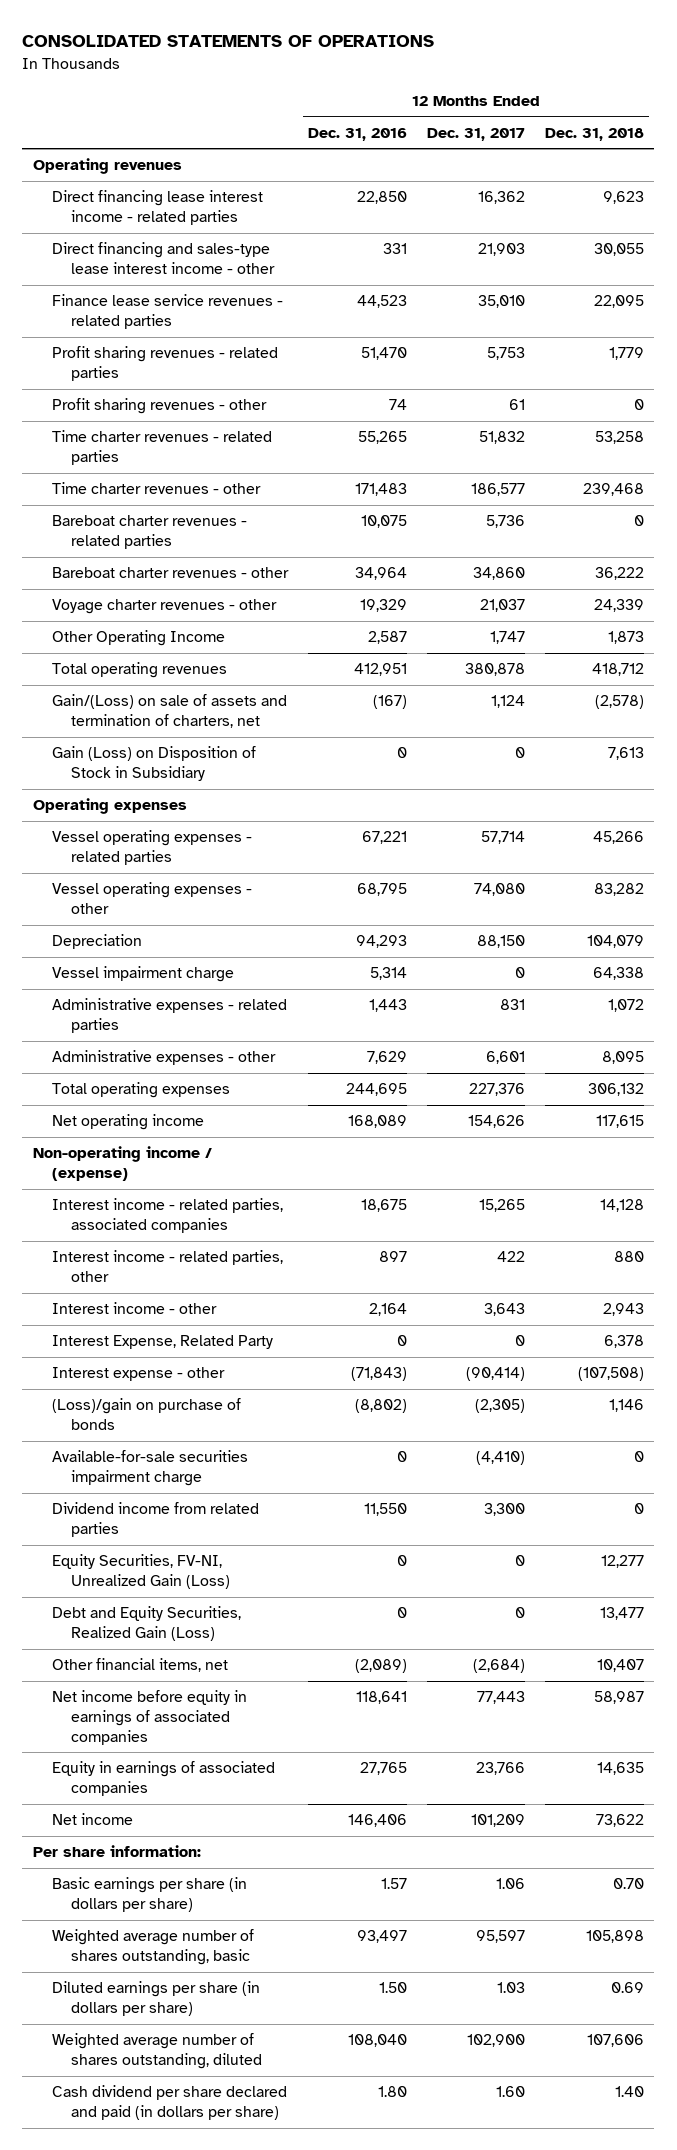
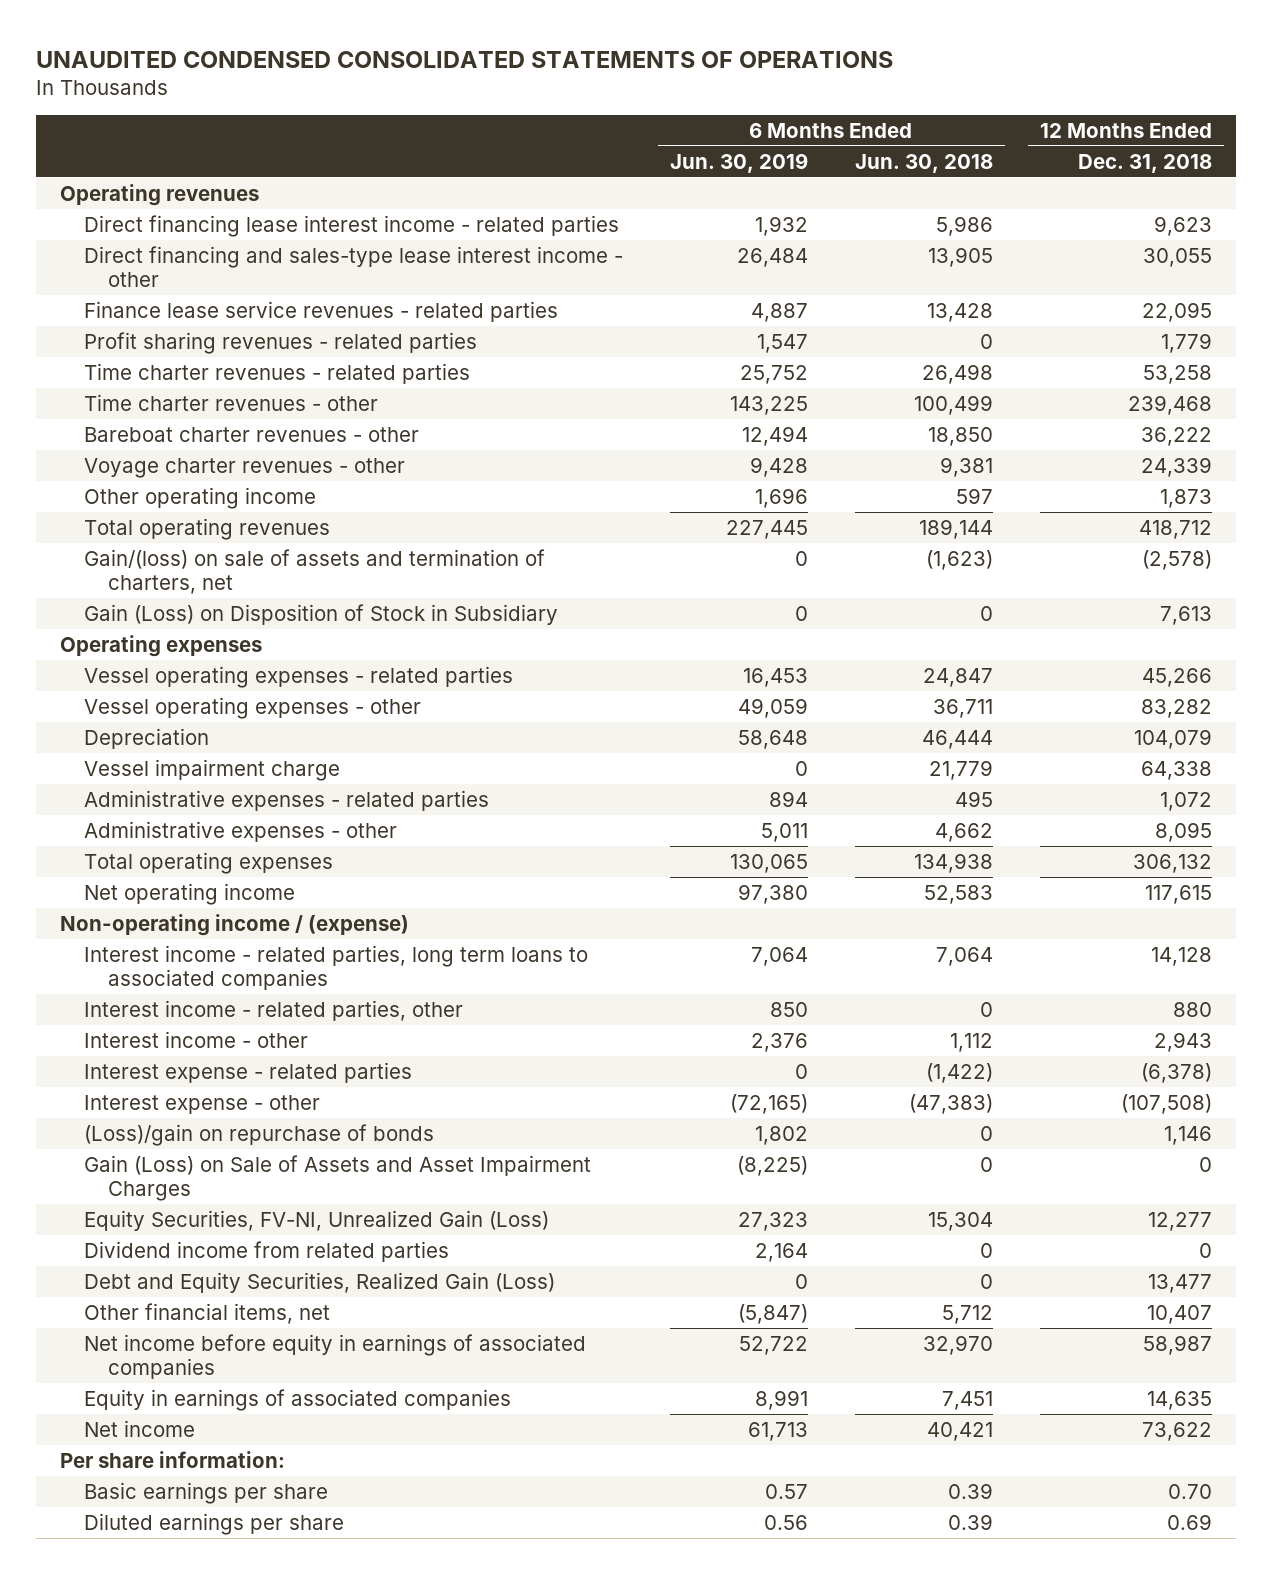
- CONSOLIDATED STATEMENTS OF OPERATIONS
+ UNAUDITED CONDENSED CONSOLIDATED STATEMENTS OF OPERATIONS
- | 12 Months Ended Dec. 31, 2016 | 12 Months Ended Dec. 31, 2017 | 12 Months Ended Dec. 31, 2018
+ | 6 Months Ended Jun. 30, 2019 | 6 Months Ended Jun. 30, 2018 | 12 Months Ended Dec. 31, 2018
- Profit sharing revenues - other | 74 | 61 | 0
- Bareboat charter revenues - related parties | 10,075 | 5,736 | 0
- Other Operating Income | 2,587 | 1,747 | 1,873
+ Other operating income | 1,696 | 597 | 1,873
- Gain/(Loss) on sale of assets and termination of charters, net | (167) | 1,124 | (2,578)
+ Gain/(loss) on sale of assets and termination of charters, net | 0 | (1,623) | (2,578)
- Interest income - related parties, associated companies | 18,675 | 15,265 | 14,128
+ Interest income - related parties, long term loans to associated companies | 7,064 | 7,064 | 14,128
- Interest Expense, Related Party | 0 | 0 | 6,378
+ Interest expense - related parties | 0 | (1,422) | (6,378)
- (Loss)/gain on purchase of bonds | (8,802) | (2,305) | 1,146
- Available-for-sale securities impairment charge | 0 | (4,410) | 0
+ (Loss)/gain on repurchase of bonds | 1,802 | 0 | 1,146
+ Gain (Loss) on Sale of Assets and Asset Impairment Charges | (8,225) | 0 | 0
moved down: Dividend income from related parties | 2,164 | 0 | 0
- Basic earnings per share (in dollars per share) | 1.57 | 1.06 | 0.70
- Weighted average number of shares outstanding, basic | 93,497 | 95,597 | 105,898
- Diluted earnings per share (in dollars per share) | 1.50 | 1.03 | 0.69
- Weighted average number of shares outstanding, diluted | 108,040 | 102,900 | 107,606
- Cash dividend per share declared and paid (in dollars per share) | 1.80 | 1.60 | 1.40
+ Basic earnings per share | 0.57 | 0.39 | 0.70
+ Diluted earnings per share | 0.56 | 0.39 | 0.69

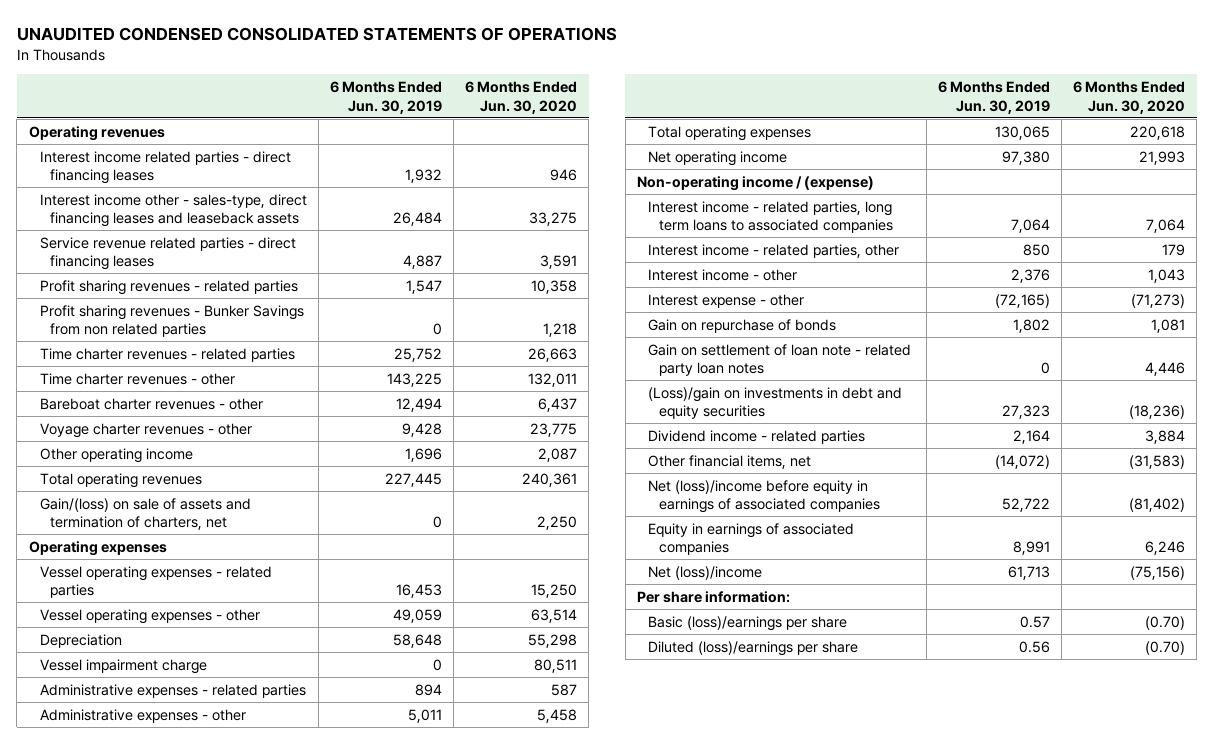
- | 6 Months Ended Jun. 30, 2019 | 6 Months Ended Jun. 30, 2018 | 12 Months Ended Dec. 31, 2018
+ | 6 Months Ended Jun. 30, 2019 | 6 Months Ended Jun. 30, 2020
- Direct financing lease interest income - related parties | 1,932 | 5,986 | 9,623
- Direct financing and sales-type lease interest income - other | 26,484 | 13,905 | 30,055
- Finance lease service revenues - related parties | 4,887 | 13,428 | 22,095
+ Interest income related parties - direct financing leases | 1,932 | 946
+ Interest income other - sales-type, direct financing leases and leaseback assets | 26,484 | 33,275
+ Service revenue related parties - direct financing leases | 4,887 | 3,591
+ Profit sharing revenues - Bunker Savings from non related parties | 0 | 1,218
- Gain (Loss) on Disposition of Stock in Subsidiary | 0 | 0 | 7,613
- Interest expense - related parties | 0 | (1,422) | (6,378)
- (Loss)/gain on repurchase of bonds | 1,802 | 0 | 1,146
- Gain (Loss) on Sale of Assets and Asset Impairment Charges | (8,225) | 0 | 0
- Equity Securities, FV-NI, Unrealized Gain (Loss) | 27,323 | 15,304 | 12,277
- Dividend income from related parties | 2,164 | 0 | 0
- Debt and Equity Securities, Realized Gain (Loss) | 0 | 0 | 13,477
- Other financial items, net | (5,847) | 5,712 | 10,407
- Net income before equity in earnings of associated companies | 52,722 | 32,970 | 58,987
+ Gain on repurchase of bonds | 1,802 | 1,081
+ Gain on settlement of loan note - related party loan notes | 0 | 4,446
+ (Loss)/gain on investments in debt and equity securities | 27,323 | (18,236)
+ Dividend income - related parties | 2,164 | 3,884
+ Other financial items, net | (14,072) | (31,583)
+ Net (loss)/income before equity in earnings of associated companies | 52,722 | (81,402)
- Net income | 61,713 | 40,421 | 73,622
+ Net (loss)/income | 61,713 | (75,156)
- Basic earnings per share | 0.57 | 0.39 | 0.70
- Diluted earnings per share | 0.56 | 0.39 | 0.69
+ Basic (loss)/earnings per share | 0.57 | (0.70)
+ Diluted (loss)/earnings per share | 0.56 | (0.70)

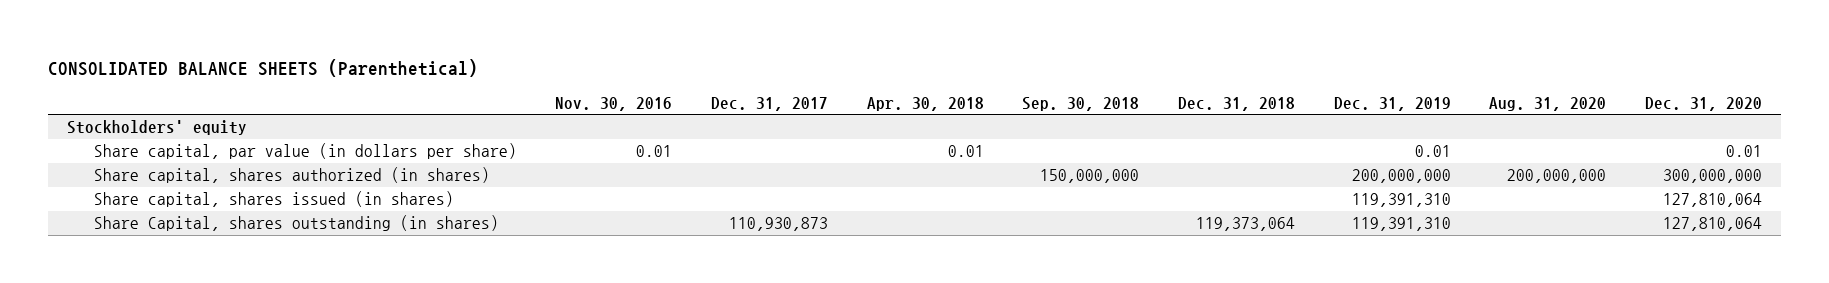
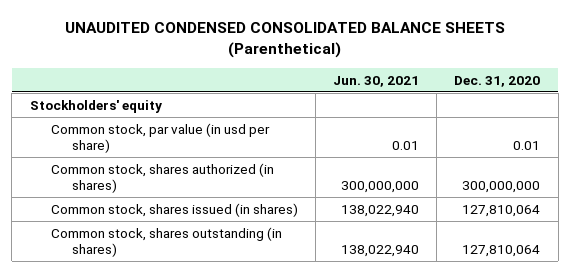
- CONSOLIDATED BALANCE SHEETS (Parenthetical)
+ UNAUDITED CONDENSED CONSOLIDATED BALANCE SHEETS (Parenthetical)
- | Nov. 30, 2016 | Dec. 31, 2017 | Apr. 30, 2018 | Sep. 30, 2018 | Dec. 31, 2018 | Dec. 31, 2019 | Aug. 31, 2020 | Dec. 31, 2020
+ | Jun. 30, 2021 | Dec. 31, 2020
- Share capital, par value (in dollars per share) | 0.01 | | 0.01 | | | 0.01 | | 0.01
- Share capital, shares authorized (in shares) | | | | 150,000,000 | | 200,000,000 | 200,000,000 | 300,000,000
- Share capital, shares issued (in shares) | | | | | | 119,391,310 | | 127,810,064
- Share Capital, shares outstanding (in shares) | | 110,930,873 | | | 119,373,064 | 119,391,310 | | 127,810,064
+ Common stock, par value (in usd per share) | 0.01 | 0.01
+ Common stock, shares authorized (in shares) | 300,000,000 | 300,000,000
+ Common stock, shares issued (in shares) | 138,022,940 | 127,810,064
+ Common stock, shares outstanding (in shares) | 138,022,940 | 127,810,064

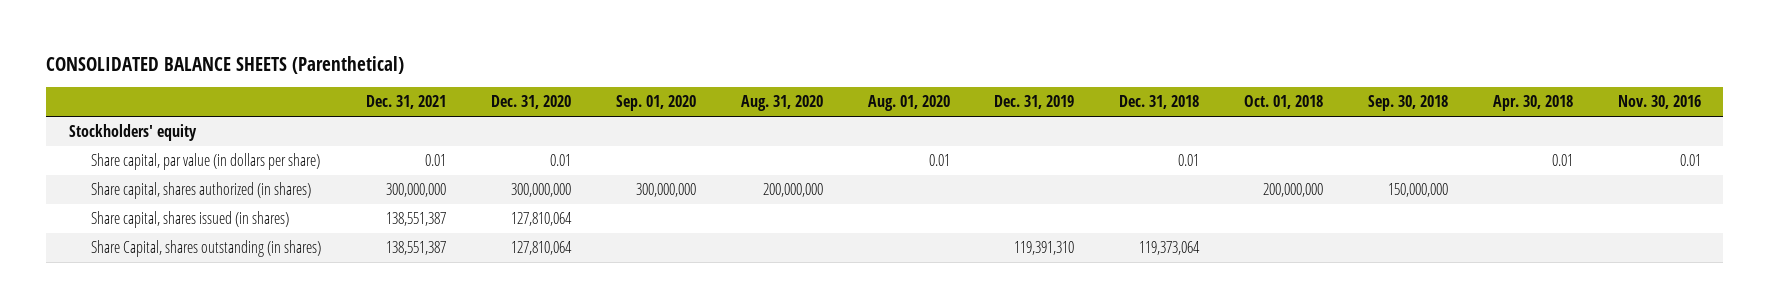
- UNAUDITED CONDENSED CONSOLIDATED BALANCE SHEETS (Parenthetical)
+ CONSOLIDATED BALANCE SHEETS (Parenthetical)
- | Jun. 30, 2021 | Dec. 31, 2020
+ | Dec. 31, 2021 | Dec. 31, 2020 | Sep. 01, 2020 | Aug. 31, 2020 | Aug. 01, 2020 | Dec. 31, 2019 | Dec. 31, 2018 | Oct. 01, 2018 | Sep. 30, 2018 | Apr. 30, 2018 | Nov. 30, 2016
- Common stock, par value (in usd per share) | 0.01 | 0.01
- Common stock, shares authorized (in shares) | 300,000,000 | 300,000,000
- Common stock, shares issued (in shares) | 138,022,940 | 127,810,064
- Common stock, shares outstanding (in shares) | 138,022,940 | 127,810,064
+ Share capital, par value (in dollars per share) | 0.01 | 0.01 | | | 0.01 | | 0.01 | | | 0.01 | 0.01
+ Share capital, shares authorized (in shares) | 300,000,000 | 300,000,000 | 300,000,000 | 200,000,000 | | | | 200,000,000 | 150,000,000 | |
+ Share capital, shares issued (in shares) | 138,551,387 | 127,810,064 | | | | | | | | |
+ Share Capital, shares outstanding (in shares) | 138,551,387 | 127,810,064 | | | | 119,391,310 | 119,373,064 | | | |

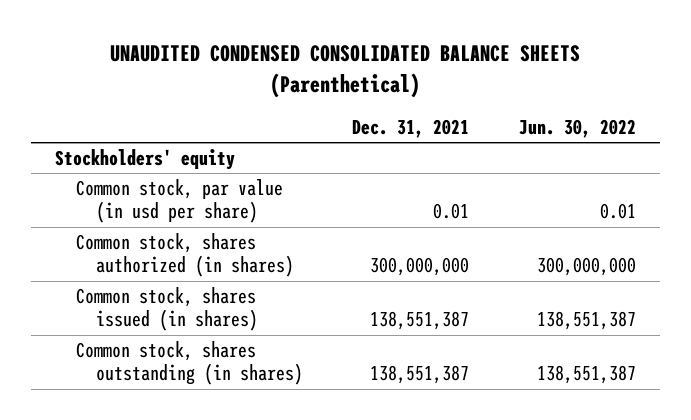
- CONSOLIDATED BALANCE SHEETS (Parenthetical)
+ UNAUDITED CONDENSED CONSOLIDATED BALANCE SHEETS (Parenthetical)
- | Dec. 31, 2021 | Dec. 31, 2020 | Sep. 01, 2020 | Aug. 31, 2020 | Aug. 01, 2020 | Dec. 31, 2019 | Dec. 31, 2018 | Oct. 01, 2018 | Sep. 30, 2018 | Apr. 30, 2018 | Nov. 30, 2016
+ | Dec. 31, 2021 | Jun. 30, 2022
- Share capital, par value (in dollars per share) | 0.01 | 0.01 | | | 0.01 | | 0.01 | | | 0.01 | 0.01
- Share capital, shares authorized (in shares) | 300,000,000 | 300,000,000 | 300,000,000 | 200,000,000 | | | | 200,000,000 | 150,000,000 | |
- Share capital, shares issued (in shares) | 138,551,387 | 127,810,064 | | | | | | | | |
- Share Capital, shares outstanding (in shares) | 138,551,387 | 127,810,064 | | | | 119,391,310 | 119,373,064 | | | |
+ Common stock, par value (in usd per share) | 0.01 | 0.01
+ Common stock, shares authorized (in shares) | 300,000,000 | 300,000,000
+ Common stock, shares issued (in shares) | 138,551,387 | 138,551,387
+ Common stock, shares outstanding (in shares) | 138,551,387 | 138,551,387

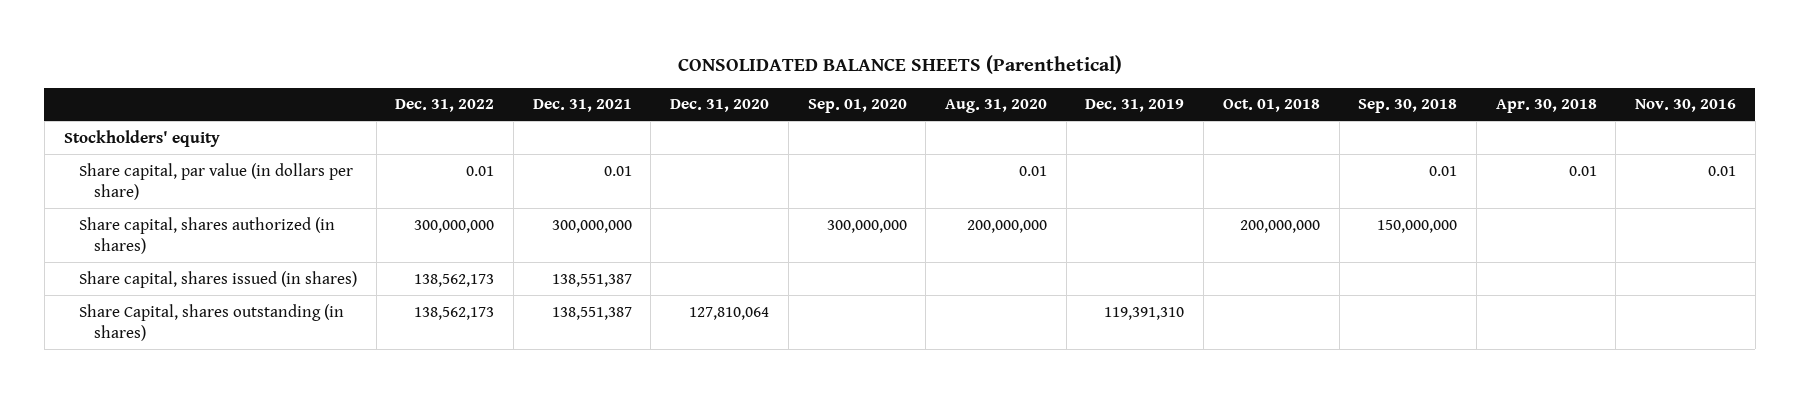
- UNAUDITED CONDENSED CONSOLIDATED BALANCE SHEETS (Parenthetical)
+ CONSOLIDATED BALANCE SHEETS (Parenthetical)
- | Dec. 31, 2021 | Jun. 30, 2022
+ | Dec. 31, 2022 | Dec. 31, 2021 | Dec. 31, 2020 | Sep. 01, 2020 | Aug. 31, 2020 | Dec. 31, 2019 | Oct. 01, 2018 | Sep. 30, 2018 | Apr. 30, 2018 | Nov. 30, 2016
- Common stock, par value (in usd per share) | 0.01 | 0.01
- Common stock, shares authorized (in shares) | 300,000,000 | 300,000,000
- Common stock, shares issued (in shares) | 138,551,387 | 138,551,387
- Common stock, shares outstanding (in shares) | 138,551,387 | 138,551,387
+ Share capital, par value (in dollars per share) | 0.01 | 0.01 | | | 0.01 | | | 0.01 | 0.01 | 0.01
+ Share capital, shares authorized (in shares) | 300,000,000 | 300,000,000 | | 300,000,000 | 200,000,000 | | 200,000,000 | 150,000,000 | |
+ Share capital, shares issued (in shares) | 138,562,173 | 138,551,387 | | | | | | | |
+ Share Capital, shares outstanding (in shares) | 138,562,173 | 138,551,387 | 127,810,064 | | | 119,391,310 | | | |

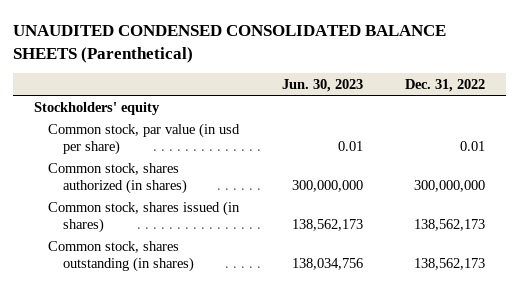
- CONSOLIDATED BALANCE SHEETS (Parenthetical)
+ UNAUDITED CONDENSED CONSOLIDATED BALANCE SHEETS (Parenthetical)
- | Dec. 31, 2022 | Dec. 31, 2021 | Dec. 31, 2020 | Sep. 01, 2020 | Aug. 31, 2020 | Dec. 31, 2019 | Oct. 01, 2018 | Sep. 30, 2018 | Apr. 30, 2018 | Nov. 30, 2016
+ | Jun. 30, 2023 | Dec. 31, 2022
- Share capital, par value (in dollars per share) | 0.01 | 0.01 | | | 0.01 | | | 0.01 | 0.01 | 0.01
- Share capital, shares authorized (in shares) | 300,000,000 | 300,000,000 | | 300,000,000 | 200,000,000 | | 200,000,000 | 150,000,000 | |
- Share capital, shares issued (in shares) | 138,562,173 | 138,551,387 | | | | | | | |
- Share Capital, shares outstanding (in shares) | 138,562,173 | 138,551,387 | 127,810,064 | | | 119,391,310 | | | |
+ Common stock, par value (in usd per share) | 0.01 | 0.01
+ Common stock, shares authorized (in shares) | 300,000,000 | 300,000,000
+ Common stock, shares issued (in shares) | 138,562,173 | 138,562,173
+ Common stock, shares outstanding (in shares) | 138,034,756 | 138,562,173

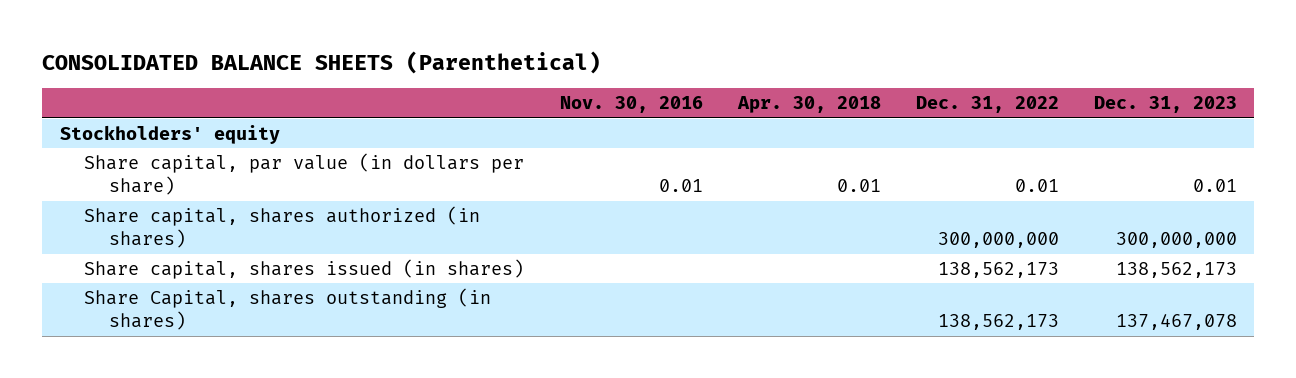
- UNAUDITED CONDENSED CONSOLIDATED BALANCE SHEETS (Parenthetical)
+ CONSOLIDATED BALANCE SHEETS (Parenthetical)
- | Jun. 30, 2023 | Dec. 31, 2022
+ | Nov. 30, 2016 | Apr. 30, 2018 | Dec. 31, 2022 | Dec. 31, 2023
- Common stock, par value (in usd per share) | 0.01 | 0.01
- Common stock, shares authorized (in shares) | 300,000,000 | 300,000,000
- Common stock, shares issued (in shares) | 138,562,173 | 138,562,173
- Common stock, shares outstanding (in shares) | 138,034,756 | 138,562,173
+ Share capital, par value (in dollars per share) | 0.01 | 0.01 | 0.01 | 0.01
+ Share capital, shares authorized (in shares) | | | 300,000,000 | 300,000,000
+ Share capital, shares issued (in shares) | | | 138,562,173 | 138,562,173
+ Share Capital, shares outstanding (in shares) | | | 138,562,173 | 137,467,078

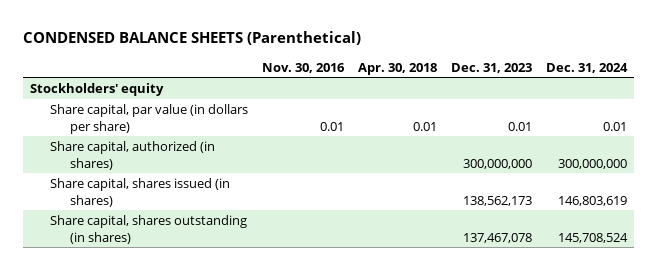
- CONSOLIDATED BALANCE SHEETS (Parenthetical)
+ CONDENSED BALANCE SHEETS (Parenthetical)
- | Nov. 30, 2016 | Apr. 30, 2018 | Dec. 31, 2022 | Dec. 31, 2023
+ | Nov. 30, 2016 | Apr. 30, 2018 | Dec. 31, 2023 | Dec. 31, 2024
- Share capital, shares authorized (in shares) | | | 300,000,000 | 300,000,000
+ Share capital, authorized (in shares) | | | 300,000,000 | 300,000,000
- Share Capital, shares outstanding (in shares) | | | 138,562,173 | 137,467,078
+ Share capital, shares outstanding (in shares) | | | 137,467,078 | 145,708,524

